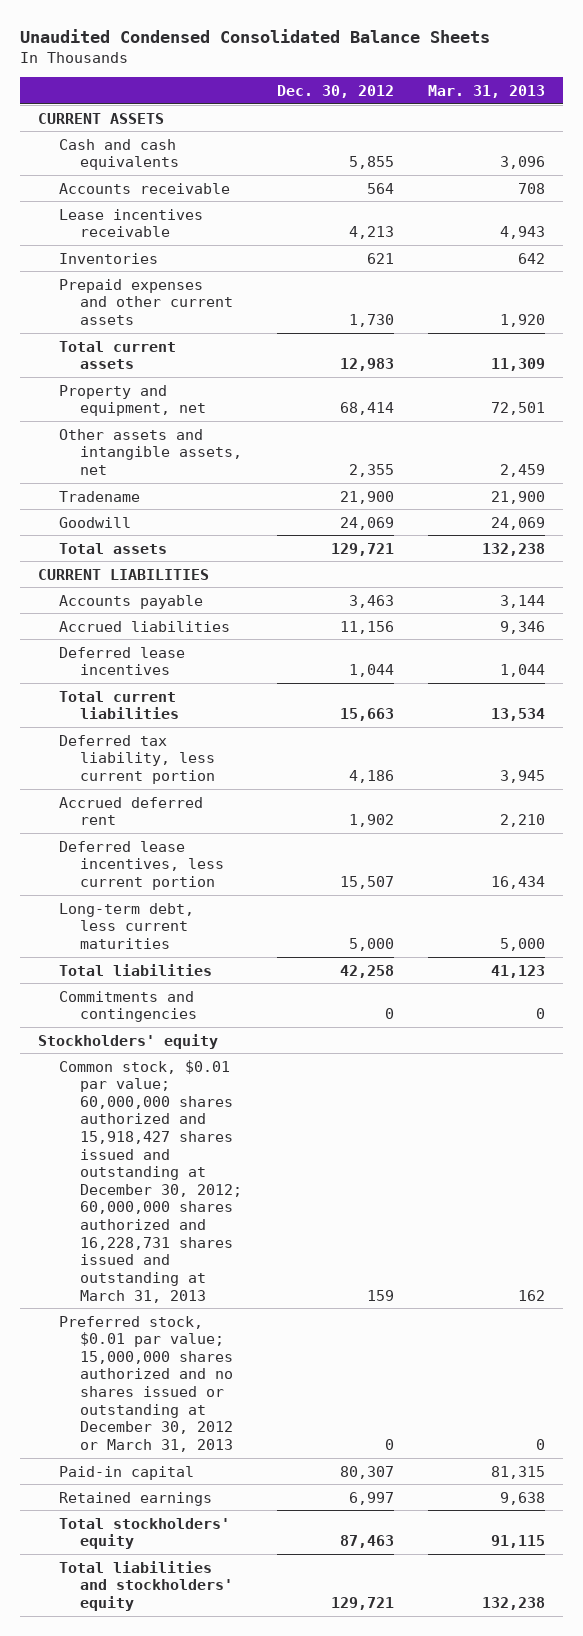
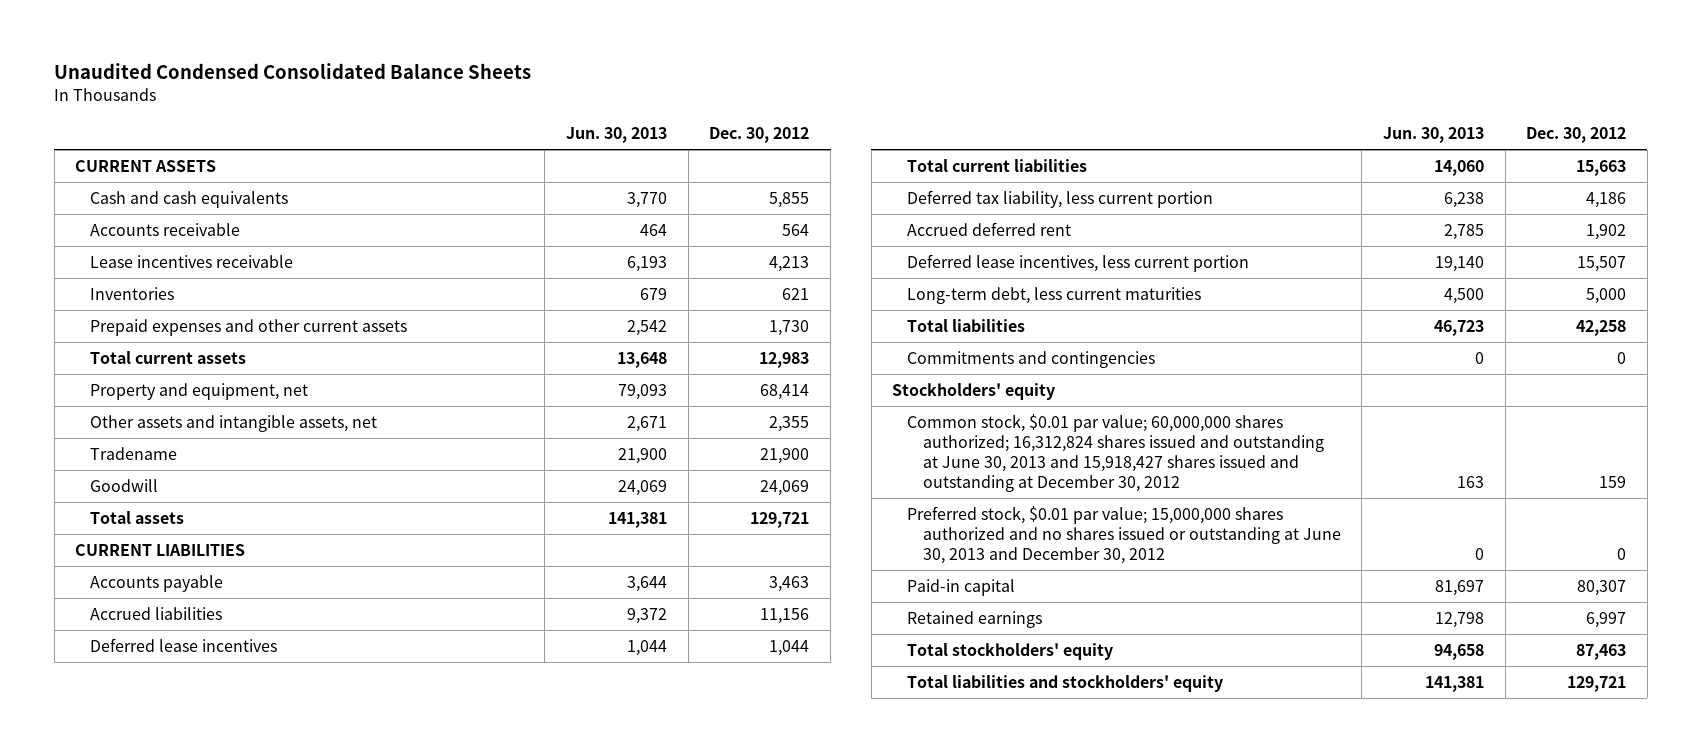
- | Dec. 30, 2012 | Mar. 31, 2013
+ | Jun. 30, 2013 | Dec. 30, 2012
- Common stock, $0.01 par value; 60,000,000 shares authorized and 15,918,427 shares issued and outstanding at December 30, 2012; 60,000,000 shares authorized and 16,228,731 shares issued and outstanding at March 31, 2013 | 159 | 162
- Preferred stock, $0.01 par value; 15,000,000 shares authorized and no shares issued or outstanding at December 30, 2012 or March 31, 2013 | 0 | 0
+ Common stock, $0.01 par value; 60,000,000 shares authorized; 16,312,824 shares issued and outstanding at June 30, 2013 and 15,918,427 shares issued and outstanding at December 30, 2012 | 163 | 159
+ Preferred stock, $0.01 par value; 15,000,000 shares authorized and no shares issued or outstanding at June 30, 2013 and December 30, 2012 | 0 | 0

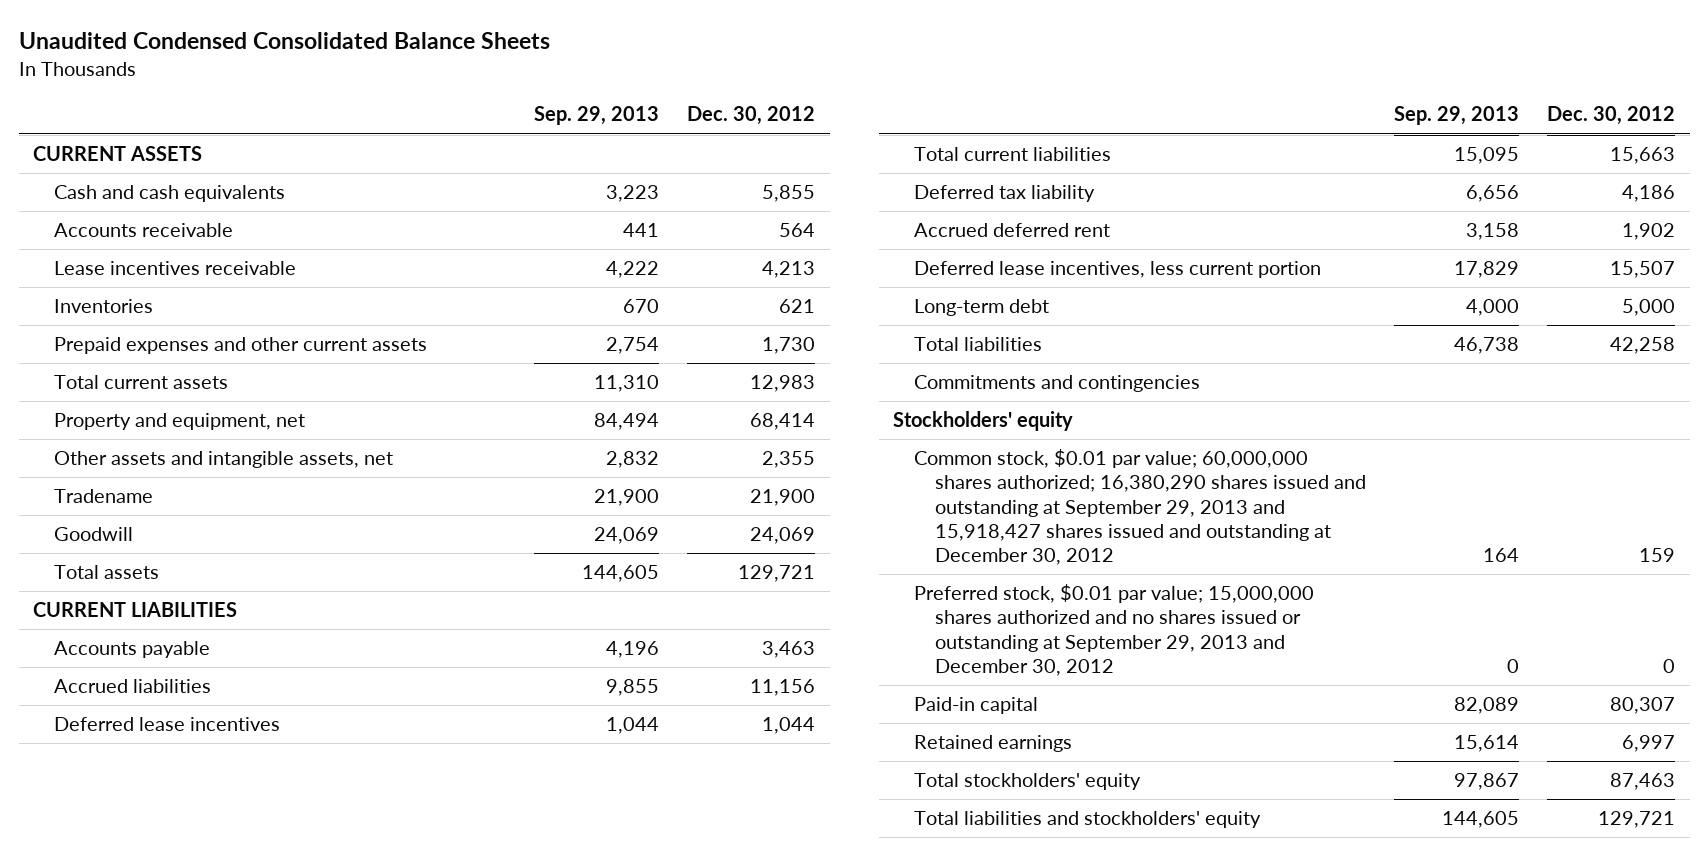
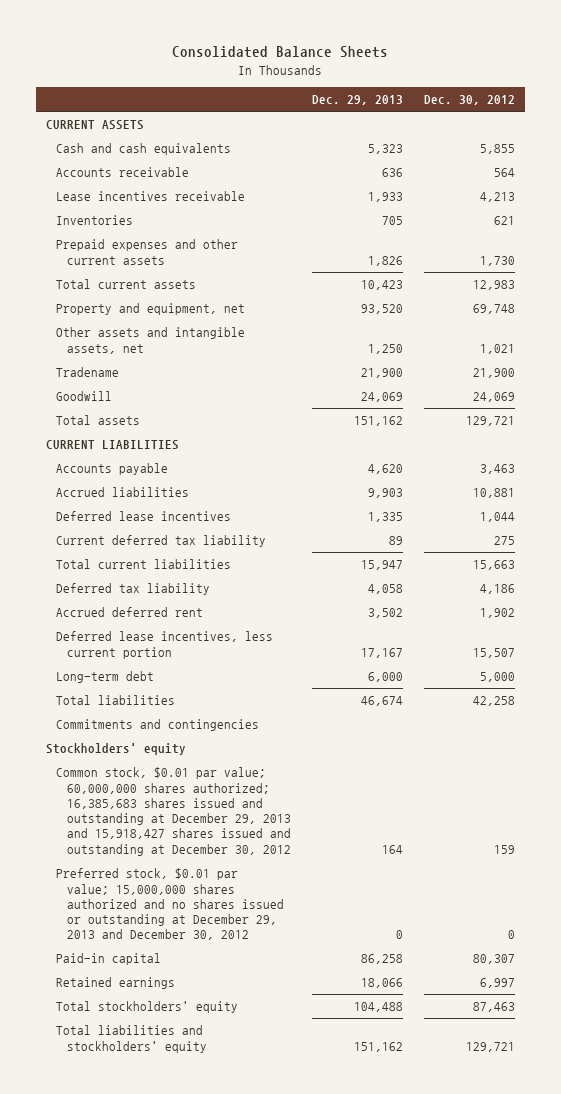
- Unaudited Condensed Consolidated Balance Sheets
+ Consolidated Balance Sheets
- | Sep. 29, 2013 | Dec. 30, 2012
+ | Dec. 29, 2013 | Dec. 30, 2012
- Property and equipment, net | 84,494 | 68,414
- Other assets and intangible assets, net | 2,832 | 2,355
+ Property and equipment, net | 93,520 | 69,748
+ Other assets and intangible assets, net | 1,250 | 1,021
- Accrued liabilities | 9,855 | 11,156
+ Accrued liabilities | 9,903 | 10,881
+ Current deferred tax liability | 89 | 275
- Common stock, $0.01 par value; 60,000,000 shares authorized; 16,380,290 shares issued and outstanding at September 29, 2013 and 15,918,427 shares issued and outstanding at December 30, 2012 | 164 | 159
- Preferred stock, $0.01 par value; 15,000,000 shares authorized and no shares issued or outstanding at September 29, 2013 and December 30, 2012 | 0 | 0
+ Common stock, $0.01 par value; 60,000,000 shares authorized; 16,385,683 shares issued and outstanding at December 29, 2013 and 15,918,427 shares issued and outstanding at December 30, 2012 | 164 | 159
+ Preferred stock, $0.01 par value; 15,000,000 shares authorized and no shares issued or outstanding at December 29, 2013 and December 30, 2012 | 0 | 0

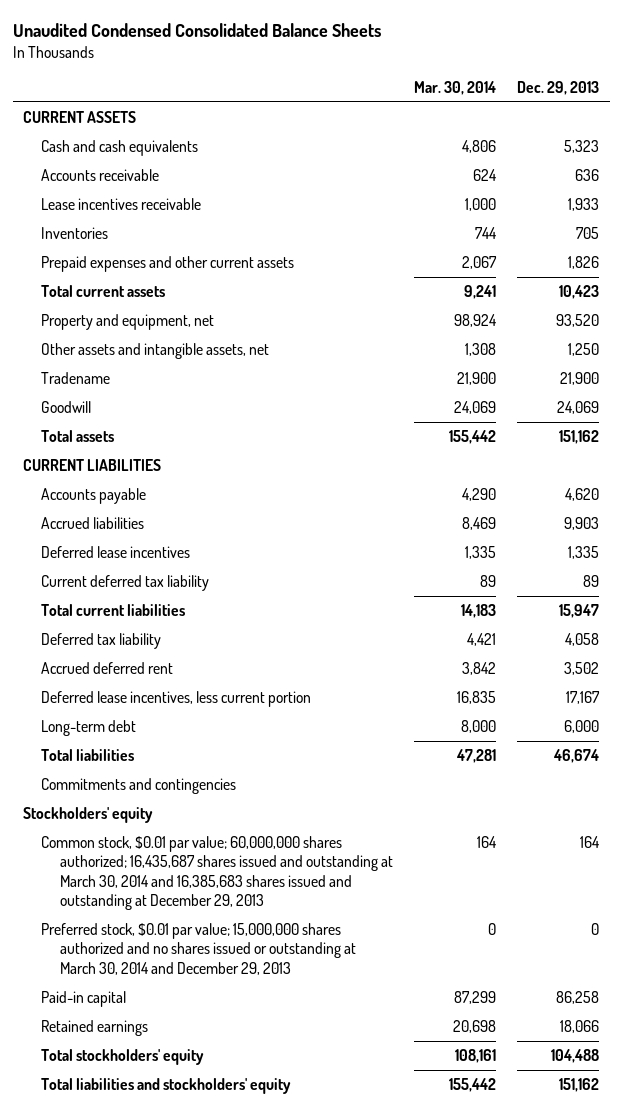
- Consolidated Balance Sheets
+ Unaudited Condensed Consolidated Balance Sheets
- | Dec. 29, 2013 | Dec. 30, 2012
+ | Mar. 30, 2014 | Dec. 29, 2013
- Common stock, $0.01 par value; 60,000,000 shares authorized; 16,385,683 shares issued and outstanding at December 29, 2013 and 15,918,427 shares issued and outstanding at December 30, 2012 | 164 | 159
- Preferred stock, $0.01 par value; 15,000,000 shares authorized and no shares issued or outstanding at December 29, 2013 and December 30, 2012 | 0 | 0
+ Common stock, $0.01 par value; 60,000,000 shares authorized; 16,435,687 shares issued and outstanding at March 30, 2014 and 16,385,683 shares issued and outstanding at December 29, 2013 | 164 | 164
+ Preferred stock, $0.01 par value; 15,000,000 shares authorized and no shares issued or outstanding at March 30, 2014 and December 29, 2013 | 0 | 0

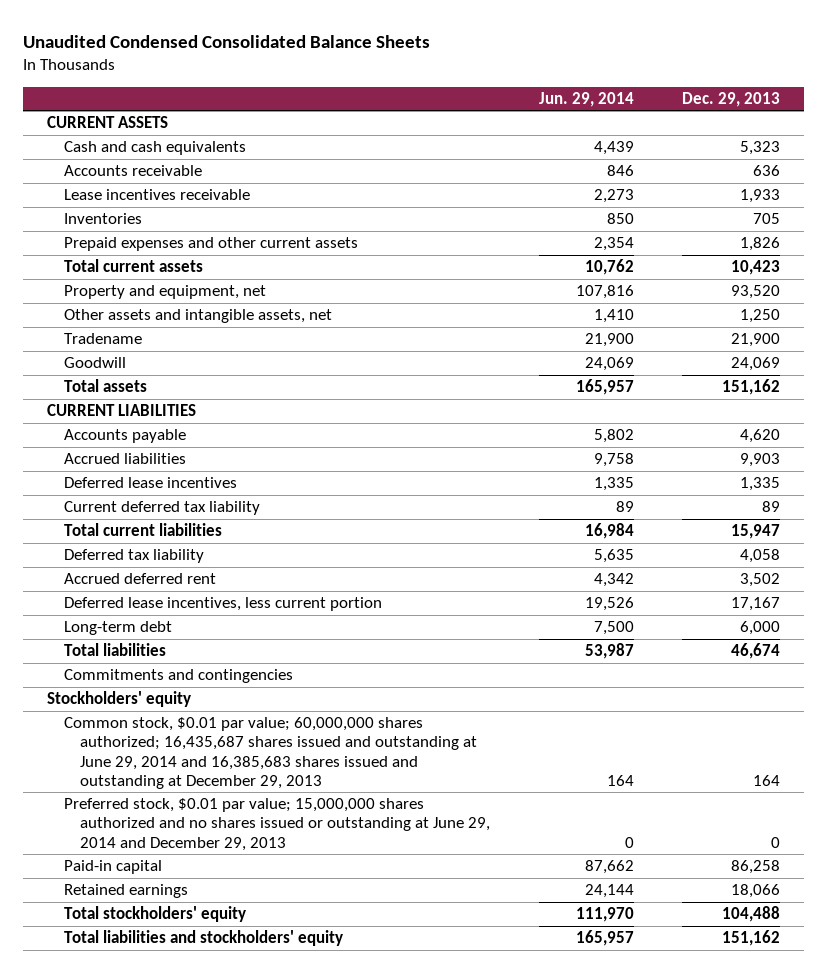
- | Mar. 30, 2014 | Dec. 29, 2013
+ | Jun. 29, 2014 | Dec. 29, 2013
- Common stock, $0.01 par value; 60,000,000 shares authorized; 16,435,687 shares issued and outstanding at March 30, 2014 and 16,385,683 shares issued and outstanding at December 29, 2013 | 164 | 164
- Preferred stock, $0.01 par value; 15,000,000 shares authorized and no shares issued or outstanding at March 30, 2014 and December 29, 2013 | 0 | 0
+ Common stock, $0.01 par value; 60,000,000 shares authorized; 16,435,687 shares issued and outstanding at June 29, 2014 and 16,385,683 shares issued and outstanding at December 29, 2013 | 164 | 164
+ Preferred stock, $0.01 par value; 15,000,000 shares authorized and no shares issued or outstanding at June 29, 2014 and December 29, 2013 | 0 | 0

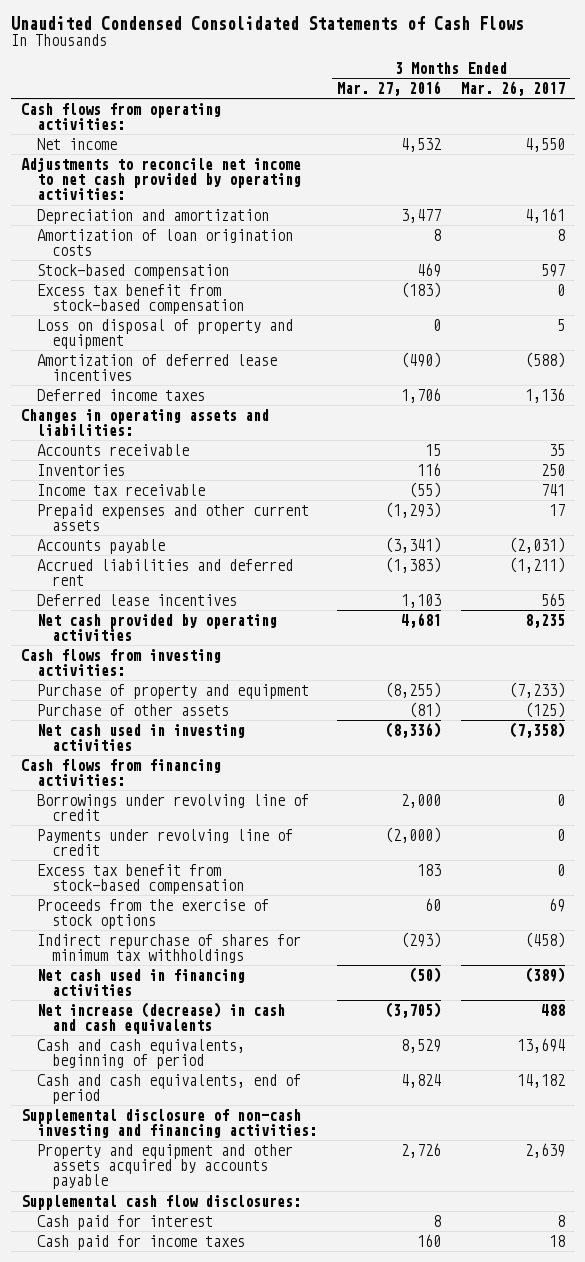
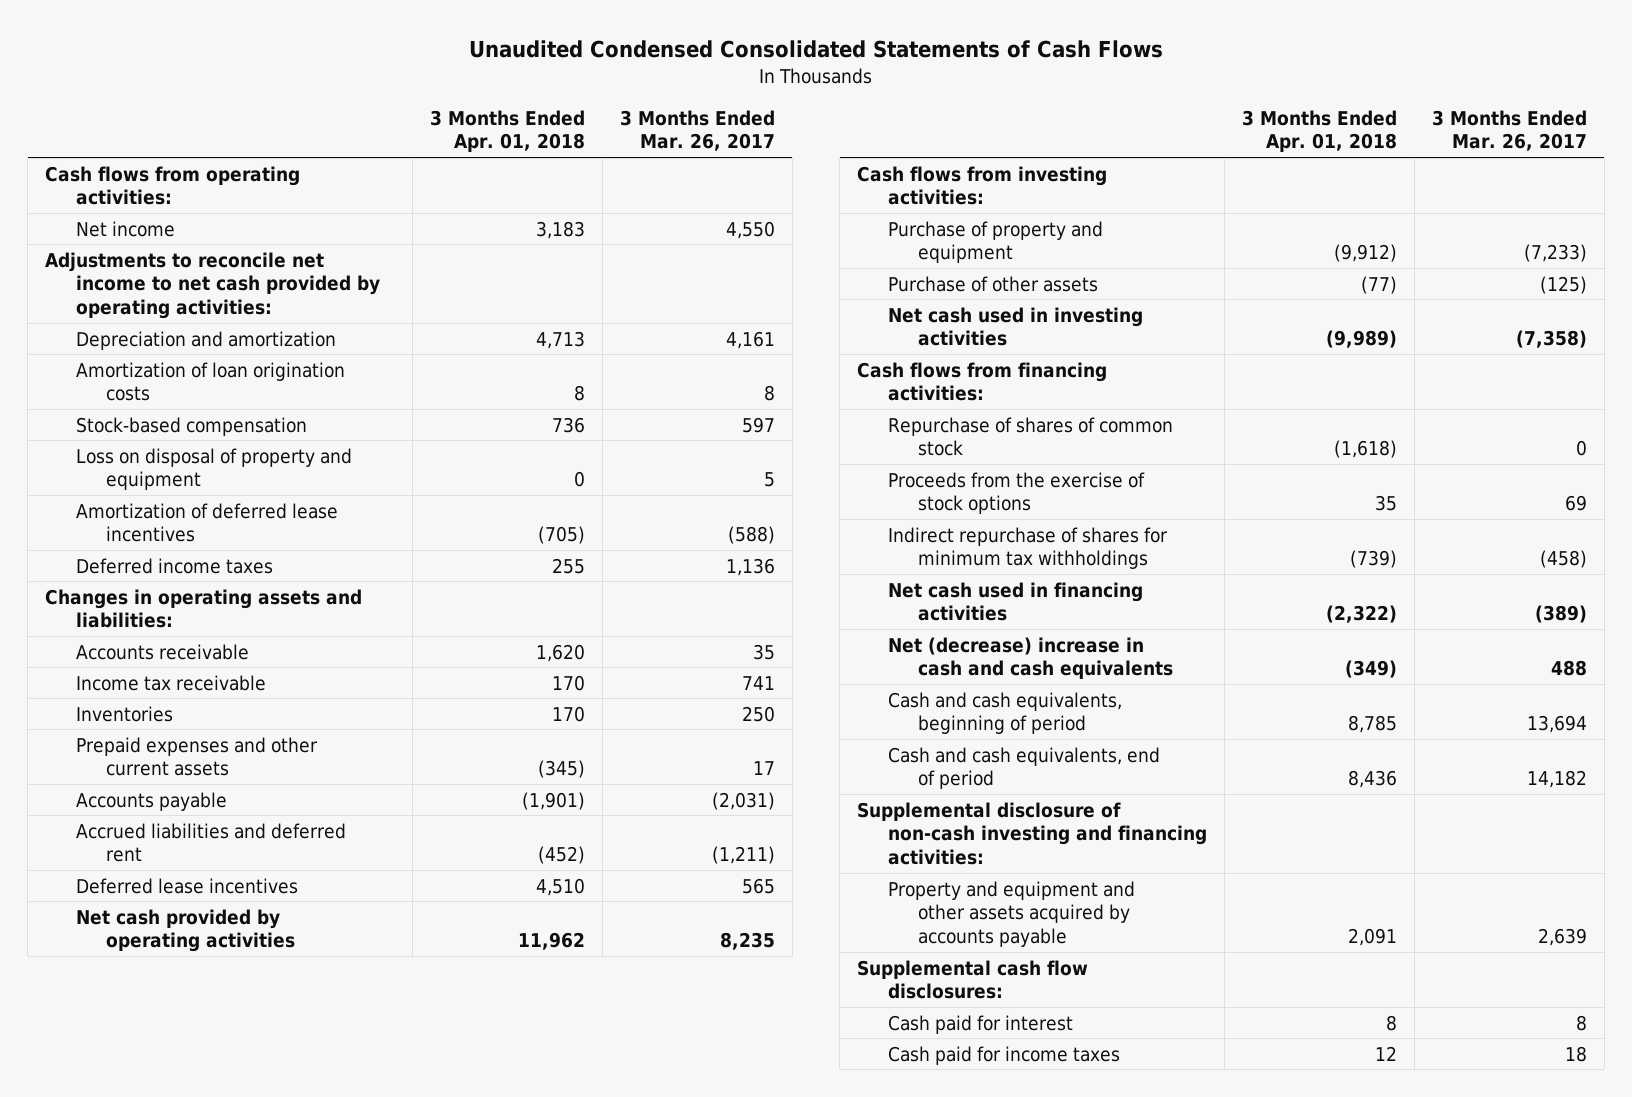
- | 3 Months Ended Mar. 27, 2016 | 3 Months Ended Mar. 26, 2017
+ | 3 Months Ended Apr. 01, 2018 | 3 Months Ended Mar. 26, 2017
- Excess tax benefit from stock-based compensation | (183) | 0
moved down: Inventories | 170 | 250
- Borrowings under revolving line of credit | 2,000 | 0
- Payments under revolving line of credit | (2,000) | 0
- Excess tax benefit from stock-based compensation | 183 | 0
+ Repurchase of shares of common stock | (1,618) | 0
- Net increase (decrease) in cash and cash equivalents | (3,705) | 488
+ Net (decrease) increase in cash and cash equivalents | (349) | 488

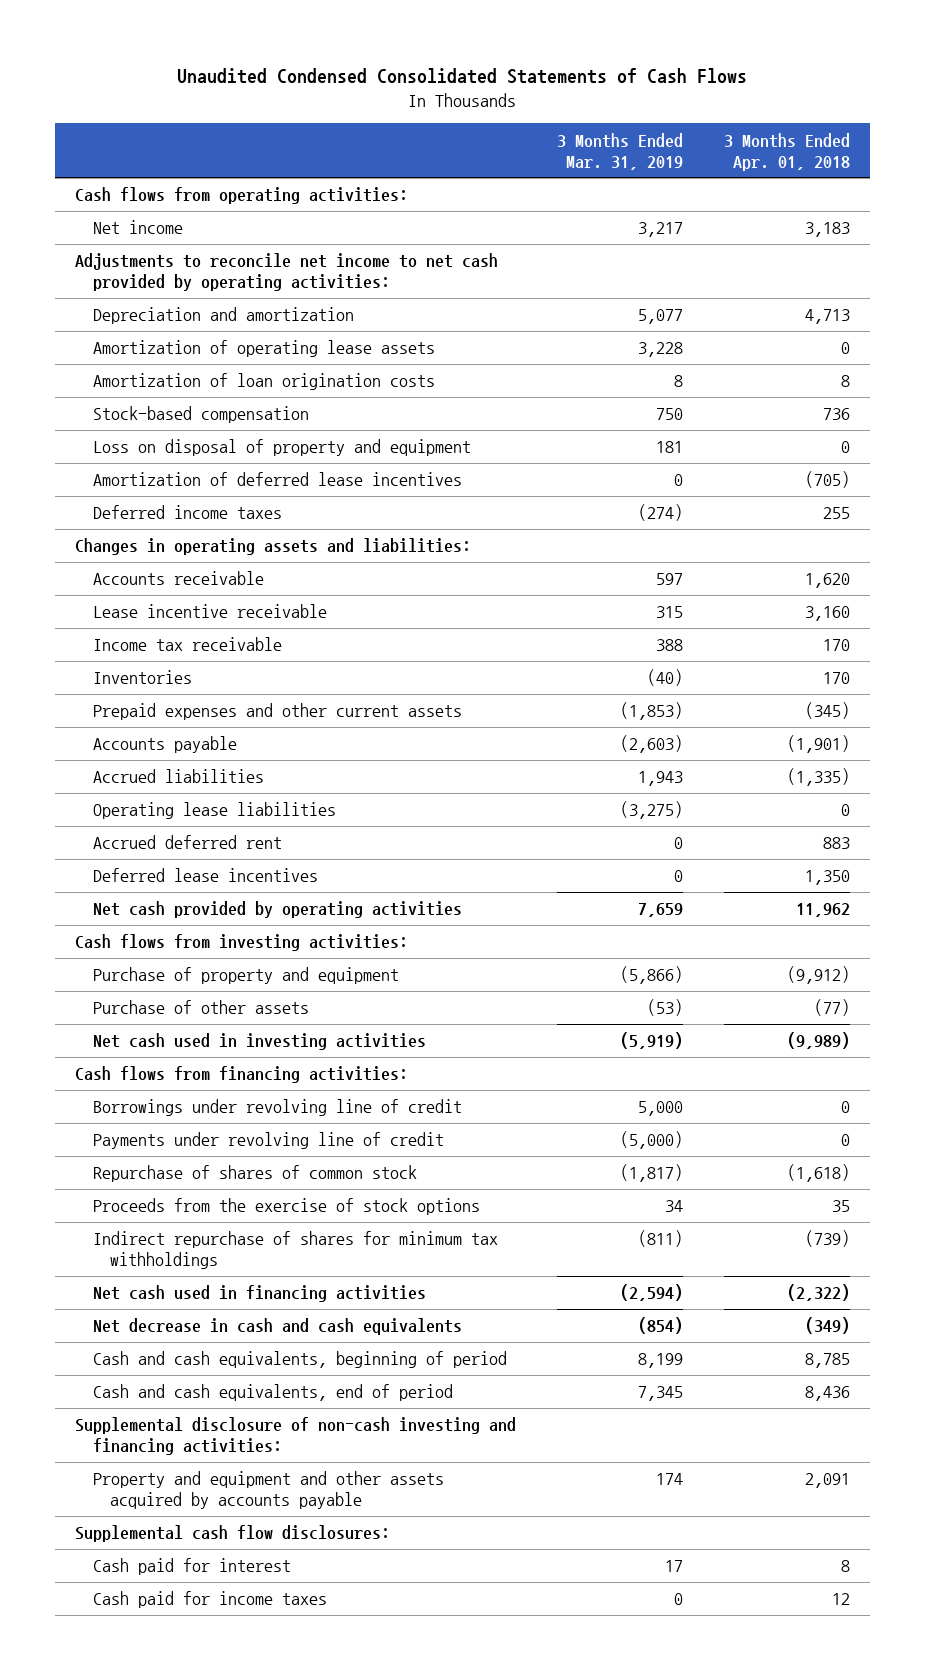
- | 3 Months Ended Apr. 01, 2018 | 3 Months Ended Mar. 26, 2017
+ | 3 Months Ended Mar. 31, 2019 | 3 Months Ended Apr. 01, 2018
+ Amortization of operating lease assets | 3,228 | 0
+ Lease incentive receivable | 315 | 3,160
- Accrued liabilities and deferred rent | (452) | (1,211)
- Deferred lease incentives | 4,510 | 565
+ Accrued liabilities | 1,943 | (1,335)
+ Operating lease liabilities | (3,275) | 0
+ Accrued deferred rent | 0 | 883
+ Deferred lease incentives | 0 | 1,350
+ Borrowings under revolving line of credit | 5,000 | 0
+ Payments under revolving line of credit | (5,000) | 0
- Net (decrease) increase in cash and cash equivalents | (349) | 488
+ Net decrease in cash and cash equivalents | (854) | (349)

